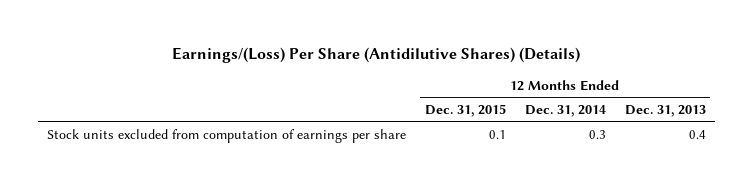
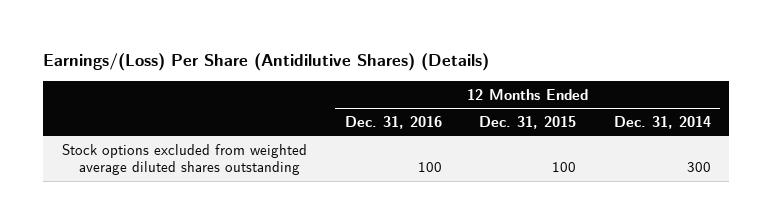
- | 12 Months Ended Dec. 31, 2015 | 12 Months Ended Dec. 31, 2014 | 12 Months Ended Dec. 31, 2013
+ | 12 Months Ended Dec. 31, 2016 | 12 Months Ended Dec. 31, 2015 | 12 Months Ended Dec. 31, 2014
- Stock units excluded from computation of earnings per share | 0.1 | 0.3 | 0.4
+ Stock options excluded from weighted average diluted shares outstanding | 100 | 100 | 300

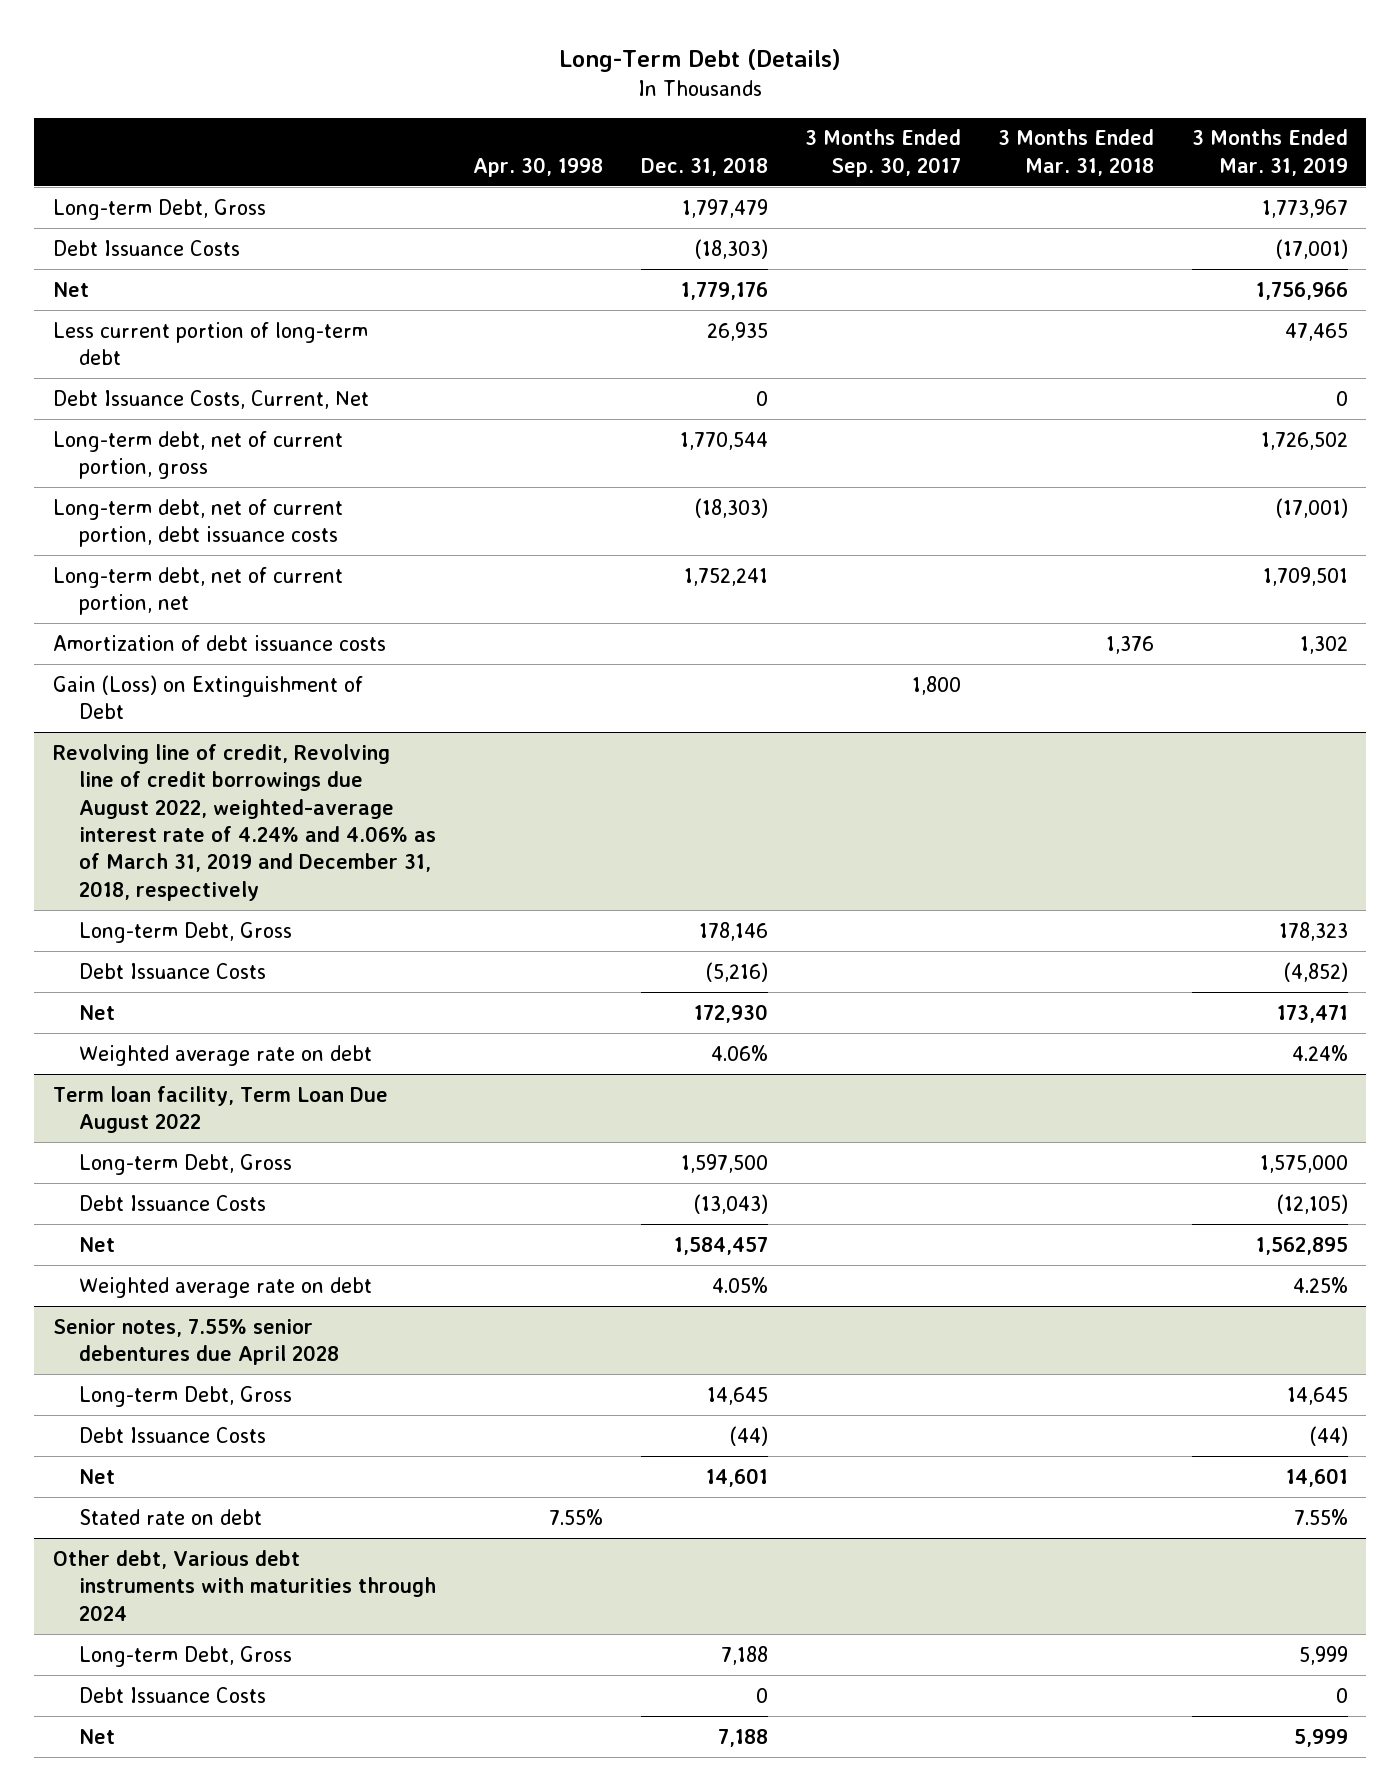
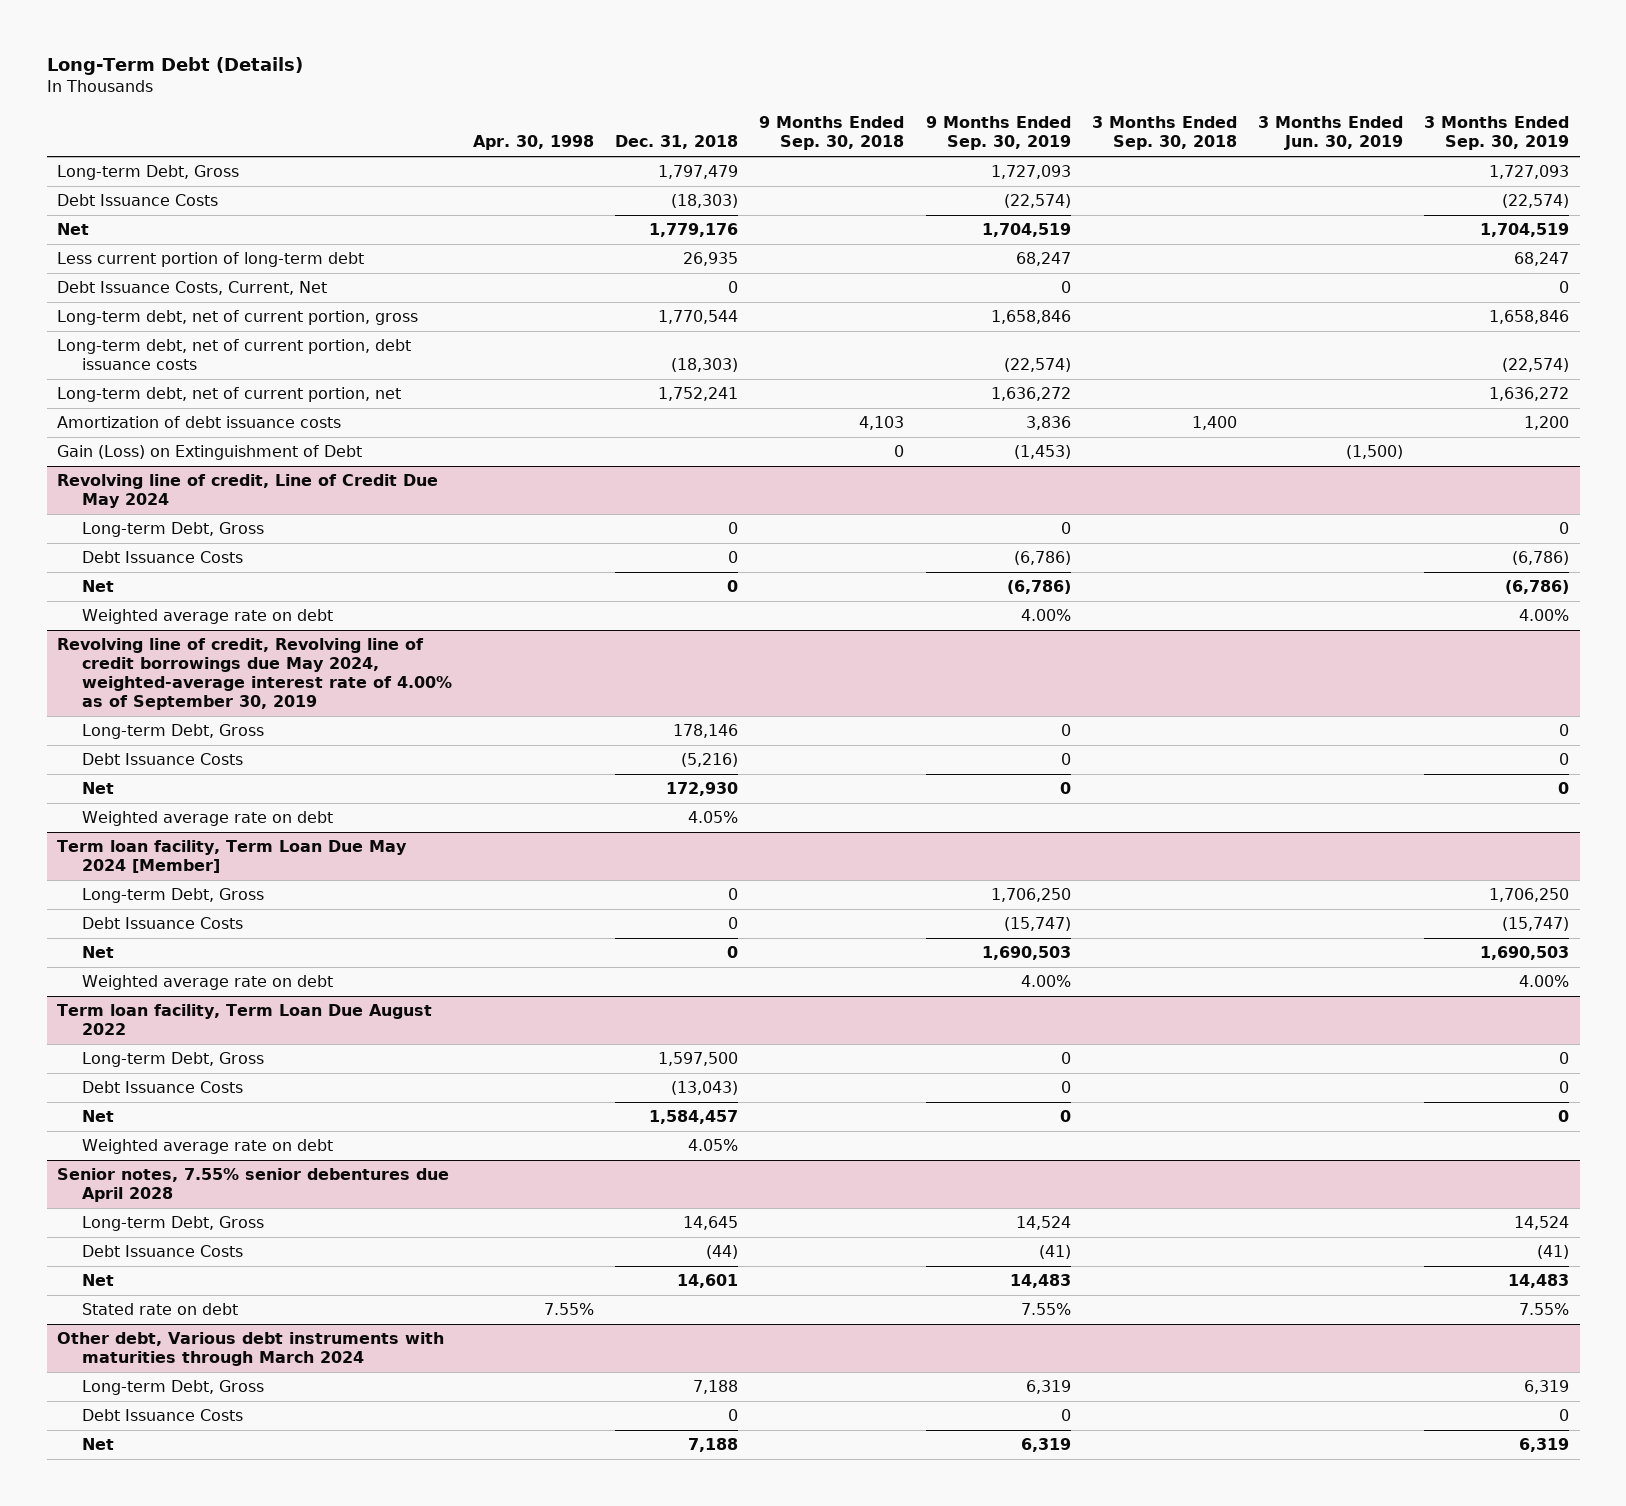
- | Apr. 30, 1998 | Dec. 31, 2018 | 3 Months Ended Sep. 30, 2017 | 3 Months Ended Mar. 31, 2018 | 3 Months Ended Mar. 31, 2019
+ | Apr. 30, 1998 | Dec. 31, 2018 | 9 Months Ended Sep. 30, 2018 | 9 Months Ended Sep. 30, 2019 | 3 Months Ended Sep. 30, 2018 | 3 Months Ended Jun. 30, 2019 | 3 Months Ended Sep. 30, 2019
- Revolving line of credit, Revolving line of credit borrowings due August 2022, weighted-average interest rate of 4.24% and 4.06% as of March 31, 2019 and December 31, 2018, respectively
+ Revolving line of credit, Line of Credit Due May 2024
+ Long-term Debt, Gross | | 0 | | 0 | | | 0
+ Debt Issuance Costs | | 0 | | (6,786) | | | (6,786)
+ Net | | 0 | | (6,786) | | | (6,786)
+ Weighted average rate on debt | | | | 4.00% | | | 4.00%
+ Revolving line of credit, Revolving line of credit borrowings due May 2024, weighted-average interest rate of 4.00% as of September 30, 2019
- Weighted average rate on debt | | 4.06% | | | 4.24%
+ Weighted average rate on debt | | 4.05% | | | | |
+ Term loan facility, Term Loan Due May 2024 [Member]
+ Long-term Debt, Gross | | 0 | | 1,706,250 | | | 1,706,250
+ Debt Issuance Costs | | 0 | | (15,747) | | | (15,747)
+ Net | | 0 | | 1,690,503 | | | 1,690,503
+ Weighted average rate on debt | | | | 4.00% | | | 4.00%
- Other debt, Various debt instruments with maturities through 2024
+ Other debt, Various debt instruments with maturities through March 2024

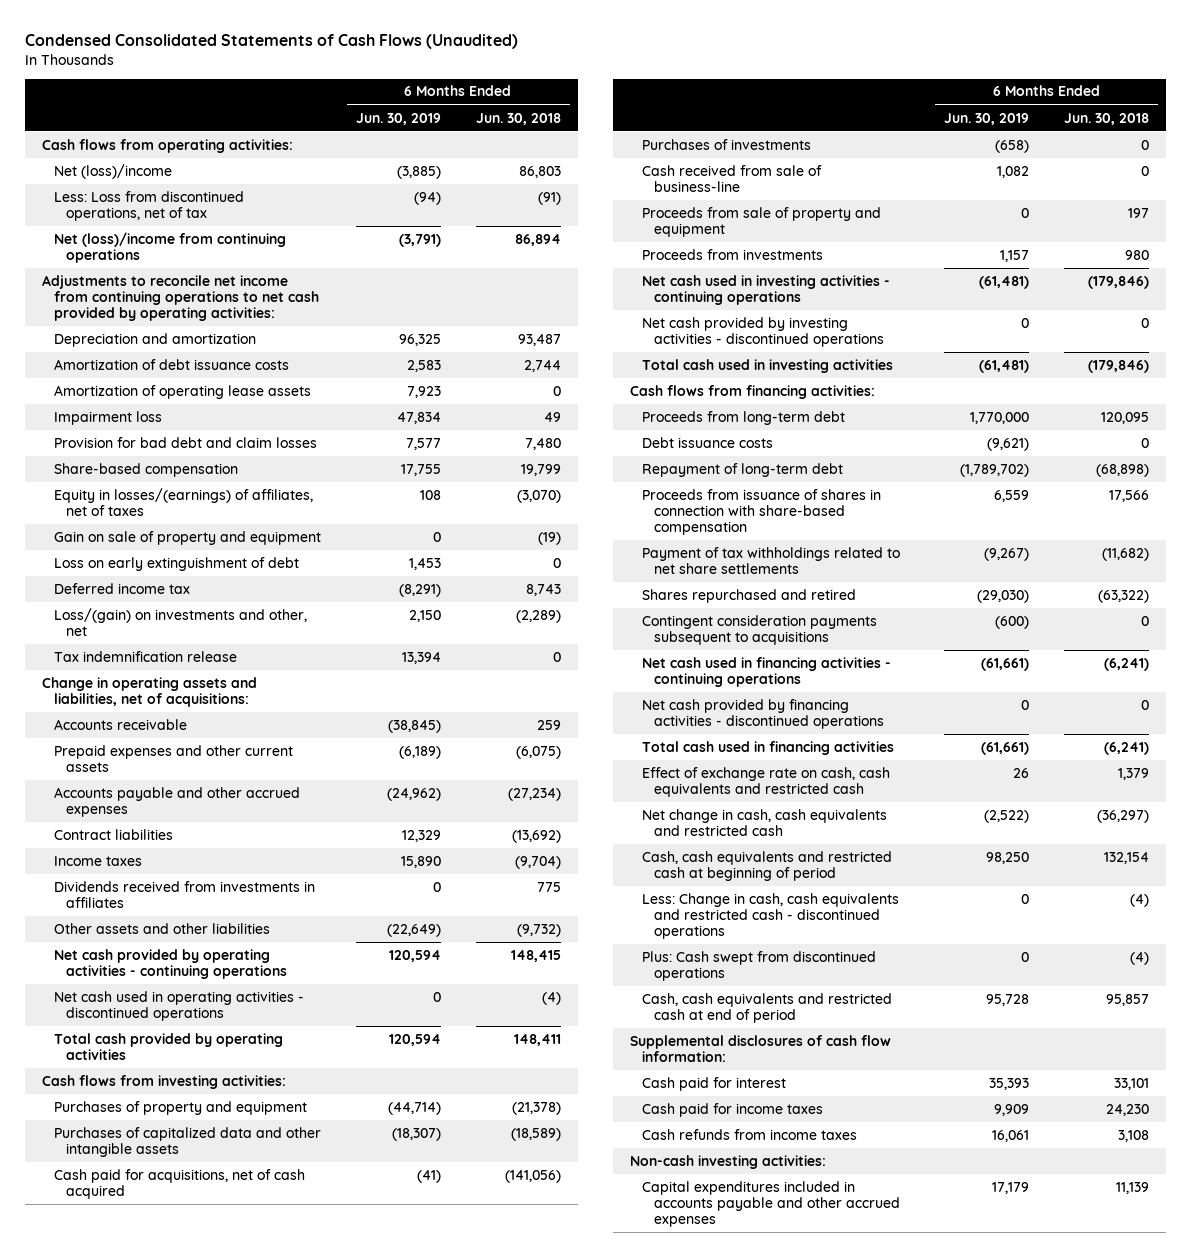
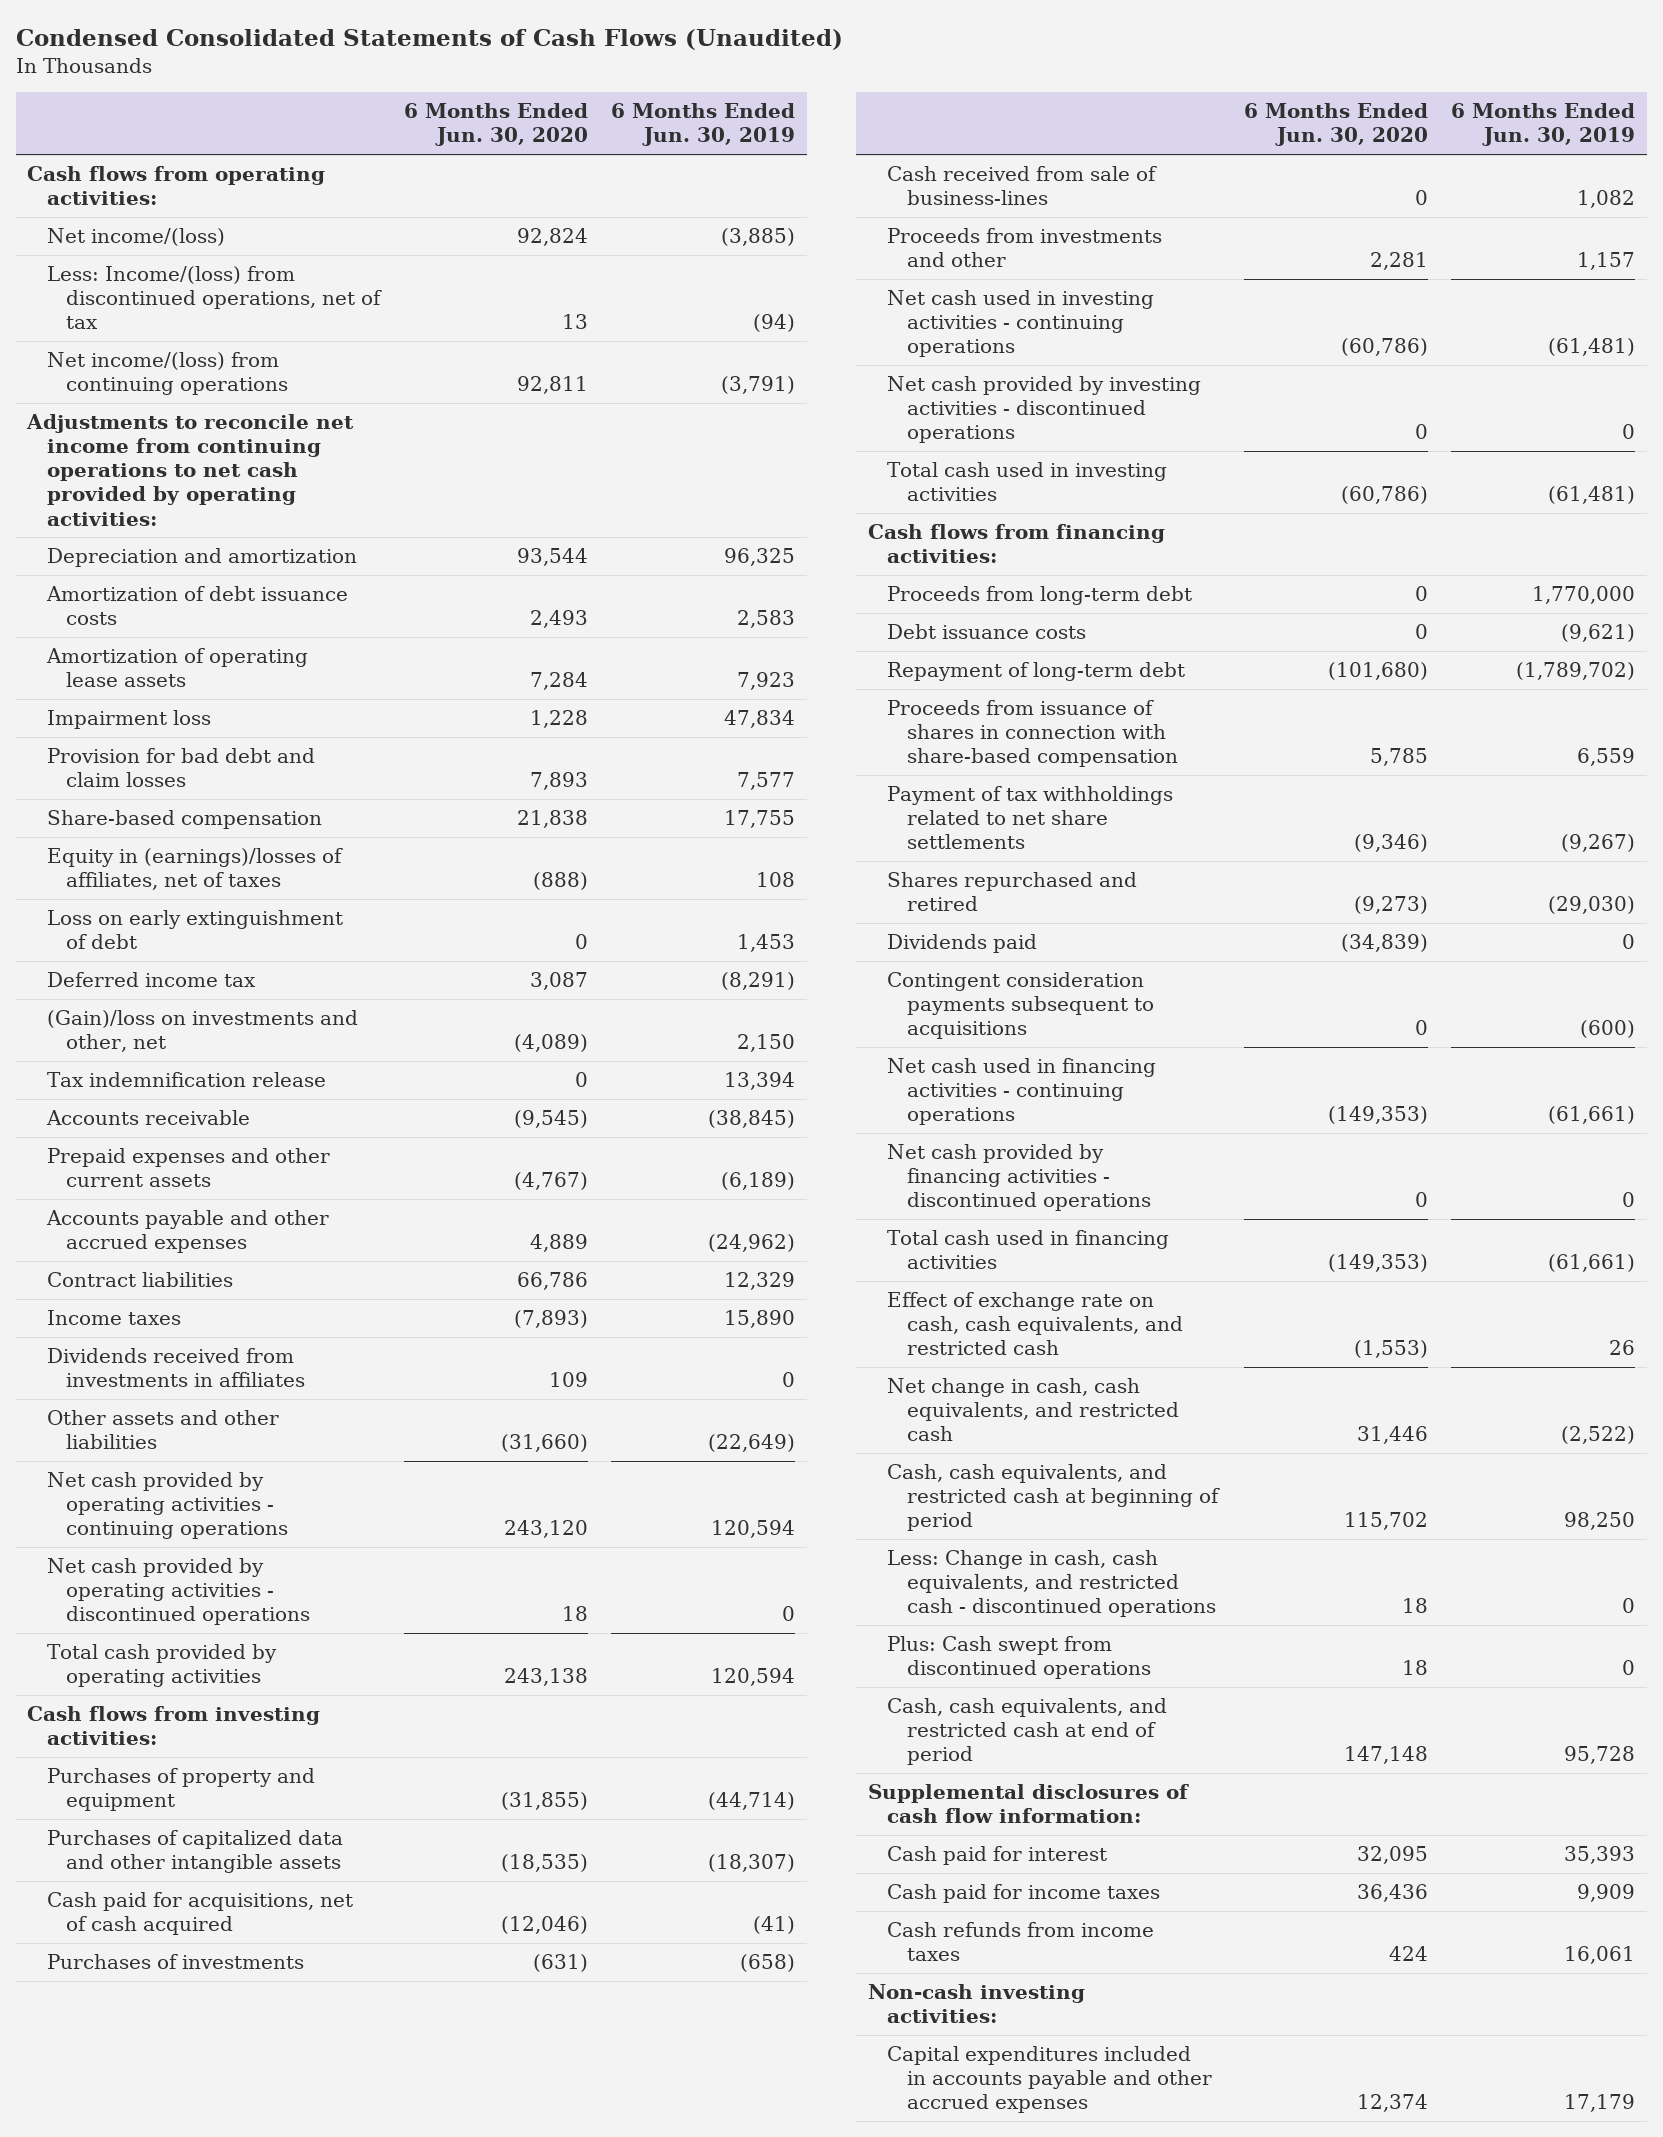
- | 6 Months Ended Jun. 30, 2019 | 6 Months Ended Jun. 30, 2018
+ | 6 Months Ended Jun. 30, 2020 | 6 Months Ended Jun. 30, 2019
- Net (loss)/income | (3,885) | 86,803
- Less: Loss from discontinued operations, net of tax | (94) | (91)
- Net (loss)/income from continuing operations | (3,791) | 86,894
+ Net income/(loss) | 92,824 | (3,885)
+ Less: Income/(loss) from discontinued operations, net of tax | 13 | (94)
+ Net income/(loss) from continuing operations | 92,811 | (3,791)
- Equity in losses/(earnings) of affiliates, net of taxes | 108 | (3,070)
- Gain on sale of property and equipment | 0 | (19)
+ Equity in (earnings)/losses of affiliates, net of taxes | (888) | 108
- Loss/(gain) on investments and other, net | 2,150 | (2,289)
+ (Gain)/loss on investments and other, net | (4,089) | 2,150
- Change in operating assets and liabilities, net of acquisitions:
- Net cash used in operating activities - discontinued operations | 0 | (4)
+ Net cash provided by operating activities - discontinued operations | 18 | 0
- Cash received from sale of business-line | 1,082 | 0
- Proceeds from sale of property and equipment | 0 | 197
- Proceeds from investments | 1,157 | 980
+ Cash received from sale of business-lines | 0 | 1,082
+ Proceeds from investments and other | 2,281 | 1,157
+ Dividends paid | (34,839) | 0
- Effect of exchange rate on cash, cash equivalents and restricted cash | 26 | 1,379
- Net change in cash, cash equivalents and restricted cash | (2,522) | (36,297)
- Cash, cash equivalents and restricted cash at beginning of period | 98,250 | 132,154
- Less: Change in cash, cash equivalents and restricted cash - discontinued operations | 0 | (4)
+ Effect of exchange rate on cash, cash equivalents, and restricted cash | (1,553) | 26
+ Net change in cash, cash equivalents, and restricted cash | 31,446 | (2,522)
+ Cash, cash equivalents, and restricted cash at beginning of period | 115,702 | 98,250
+ Less: Change in cash, cash equivalents, and restricted cash - discontinued operations | 18 | 0
- Cash, cash equivalents and restricted cash at end of period | 95,728 | 95,857
+ Cash, cash equivalents, and restricted cash at end of period | 147,148 | 95,728

